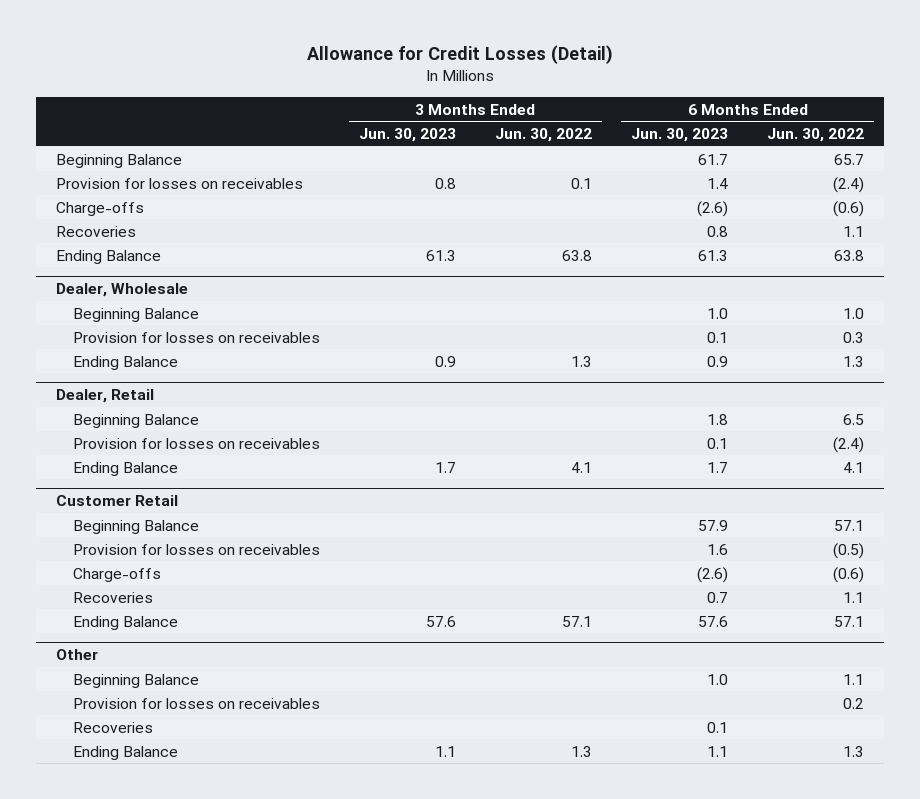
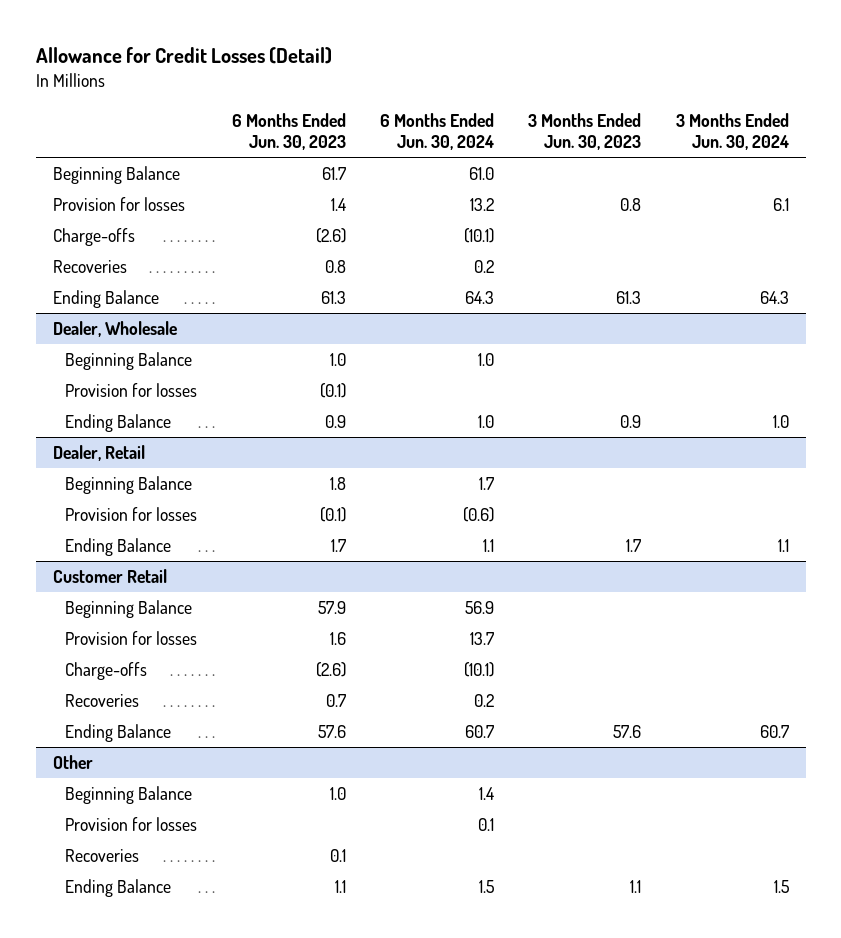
- | 3 Months Ended Jun. 30, 2023 | 3 Months Ended Jun. 30, 2022 | 6 Months Ended Jun. 30, 2023 | 6 Months Ended Jun. 30, 2022
+ | 6 Months Ended Jun. 30, 2023 | 6 Months Ended Jun. 30, 2024 | 3 Months Ended Jun. 30, 2023 | 3 Months Ended Jun. 30, 2024
- Provision for losses on receivables | 0.8 | 0.1 | 1.4 | (2.4)
+ Provision for losses | 1.4 | 13.2 | 0.8 | 6.1
@ Dealer, Wholesale
- Provision for losses on receivables | | | 0.1 | 0.3
+ Provision for losses | (0.1) | | |
@ Dealer, Retail
- Provision for losses on receivables | | | 0.1 | (2.4)
+ Provision for losses | (0.1) | (0.6) | |
@ Customer Retail
- Provision for losses on receivables | | | 1.6 | (0.5)
+ Provision for losses | 1.6 | 13.7 | |
@ Other
- Provision for losses on receivables | | | | 0.2
+ Provision for losses | | 0.1 | |

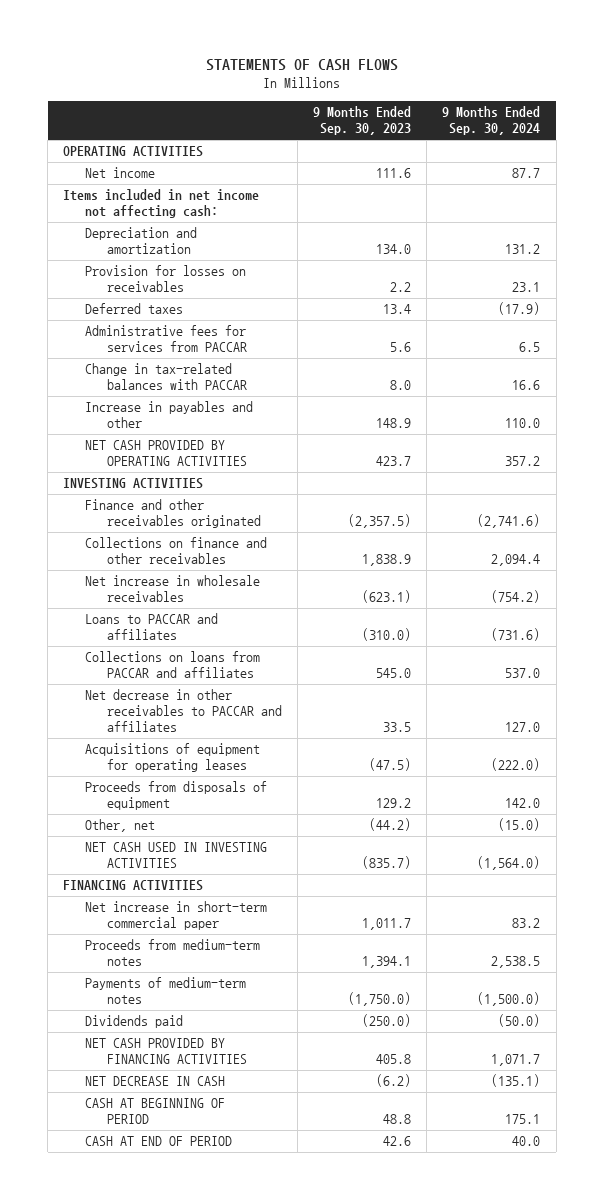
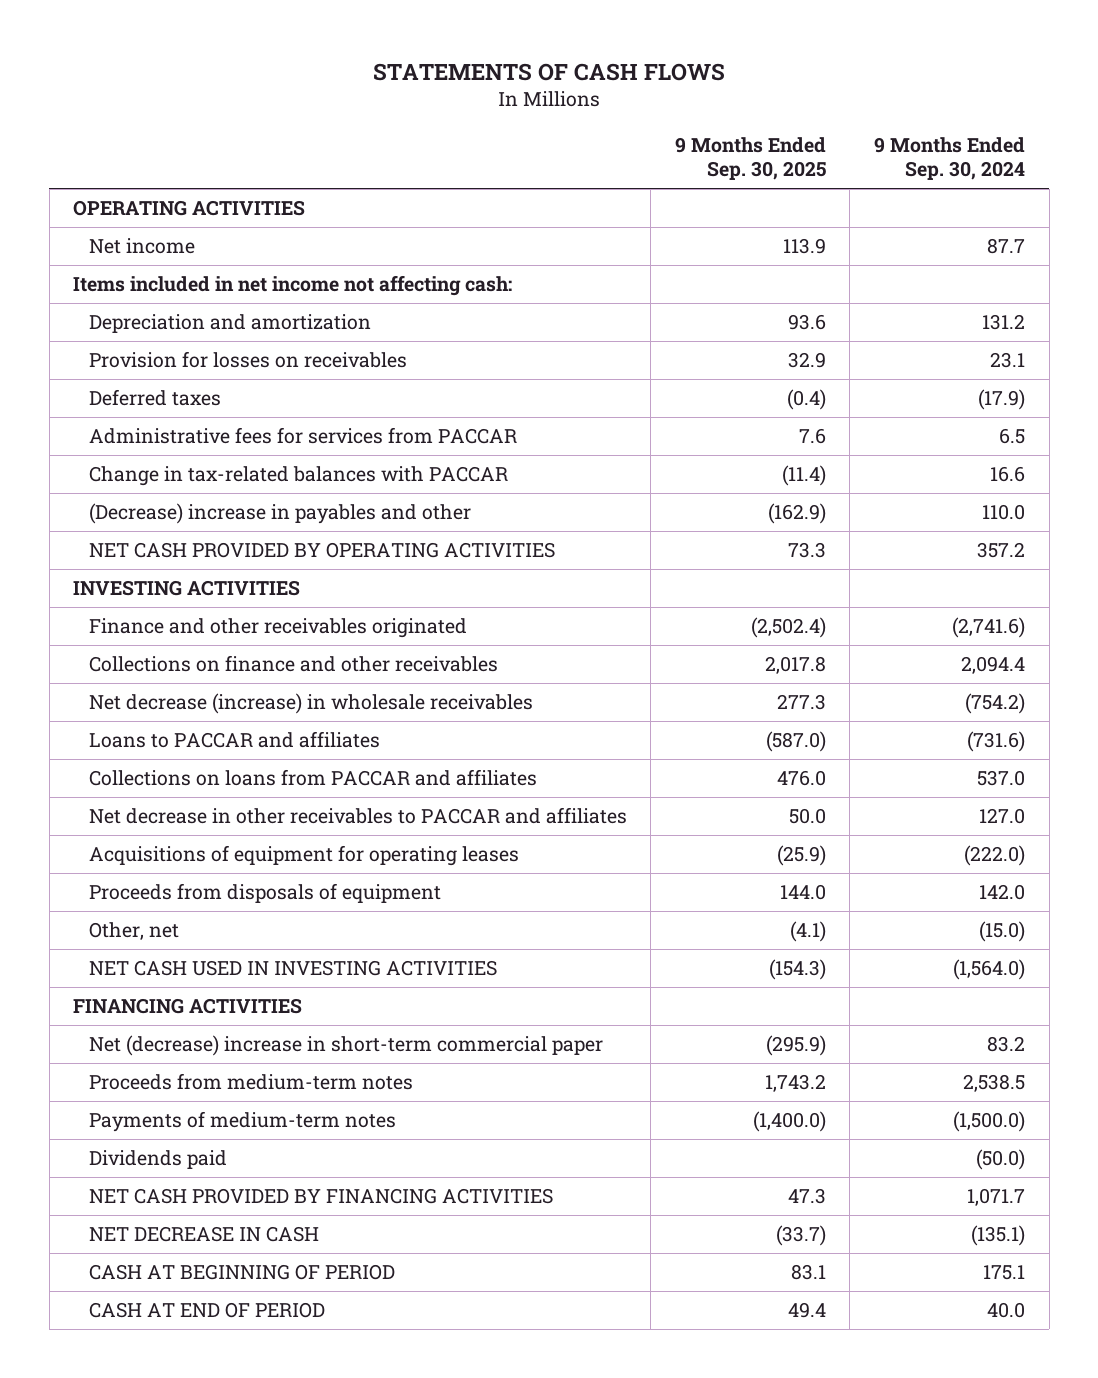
- | 9 Months Ended Sep. 30, 2023 | 9 Months Ended Sep. 30, 2024
+ | 9 Months Ended Sep. 30, 2025 | 9 Months Ended Sep. 30, 2024
- Increase in payables and other | 148.9 | 110.0
+ (Decrease) increase in payables and other | (162.9) | 110.0
- Net increase in wholesale receivables | (623.1) | (754.2)
+ Net decrease (increase) in wholesale receivables | 277.3 | (754.2)
- Net increase in short-term commercial paper | 1,011.7 | 83.2
+ Net (decrease) increase in short-term commercial paper | (295.9) | 83.2

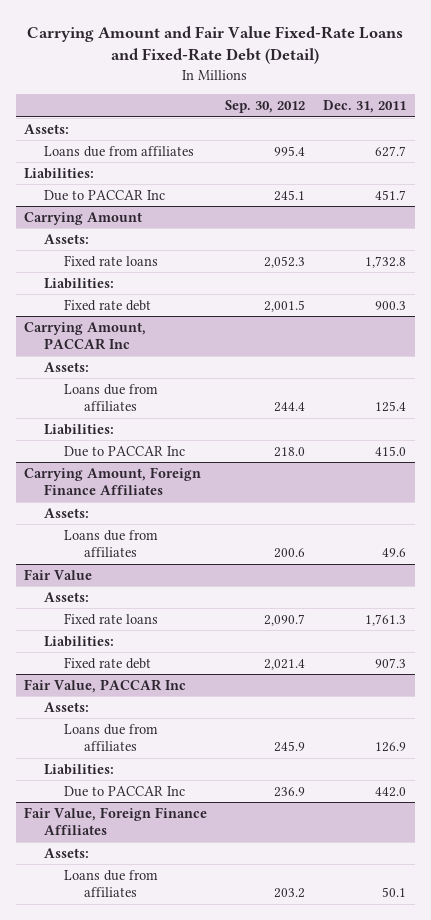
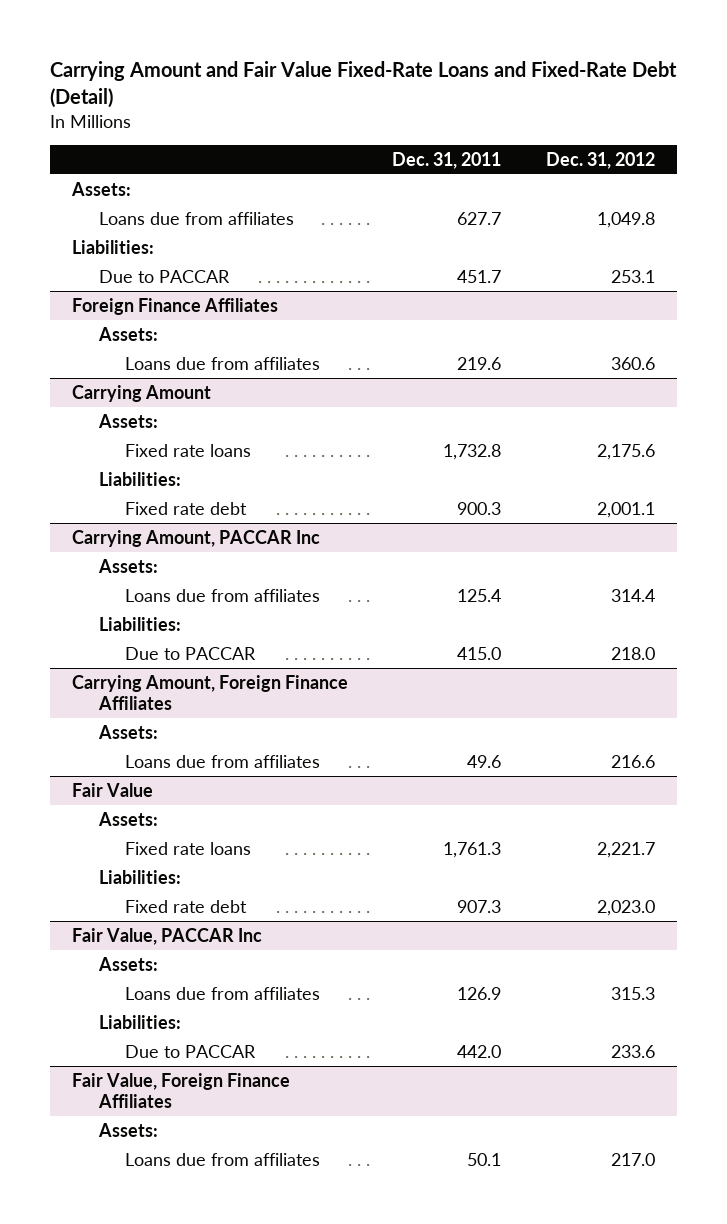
- | Sep. 30, 2012 | Dec. 31, 2011
+ | Dec. 31, 2011 | Dec. 31, 2012
- Due to PACCAR Inc | 245.1 | 451.7
+ Due to PACCAR | 451.7 | 253.1
+ Foreign Finance Affiliates
+ Assets:
+ Loans due from affiliates | 219.6 | 360.6
@ Carrying Amount, PACCAR Inc
- Due to PACCAR Inc | 218.0 | 415.0
+ Due to PACCAR | 415.0 | 218.0
@ Fair Value, PACCAR Inc
- Due to PACCAR Inc | 236.9 | 442.0
+ Due to PACCAR | 442.0 | 233.6

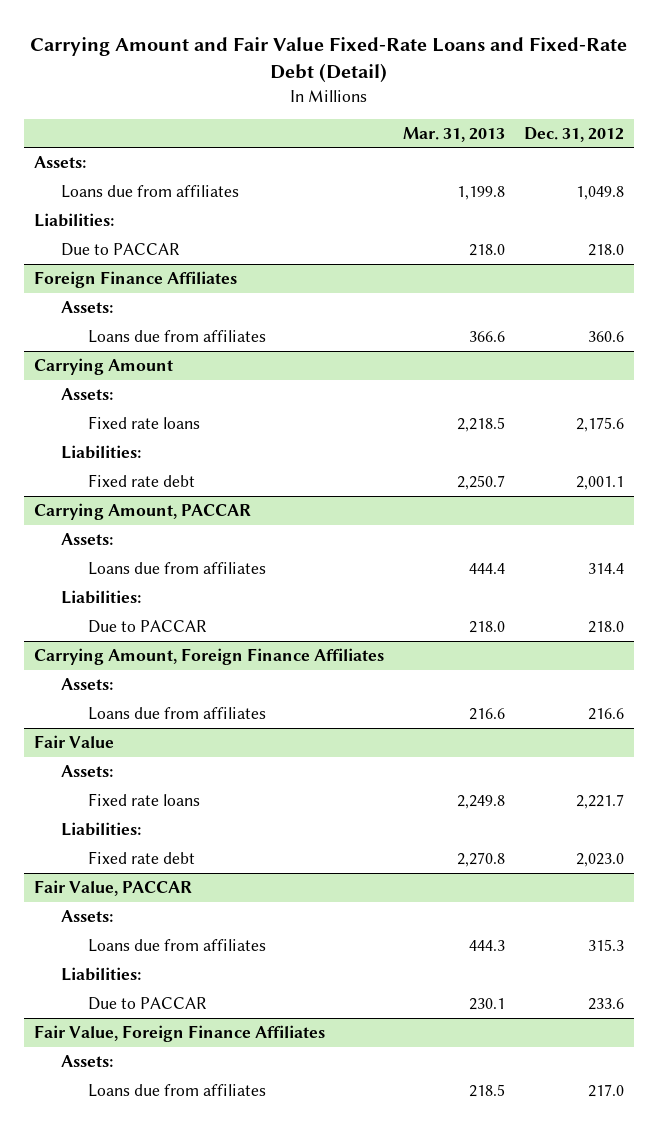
- | Dec. 31, 2011 | Dec. 31, 2012
+ | Mar. 31, 2013 | Dec. 31, 2012
- Due to PACCAR | 451.7 | 253.1
+ Due to PACCAR | 218.0 | 218.0
- Carrying Amount, PACCAR Inc
+ Carrying Amount, PACCAR
- Fair Value, PACCAR Inc
+ Fair Value, PACCAR

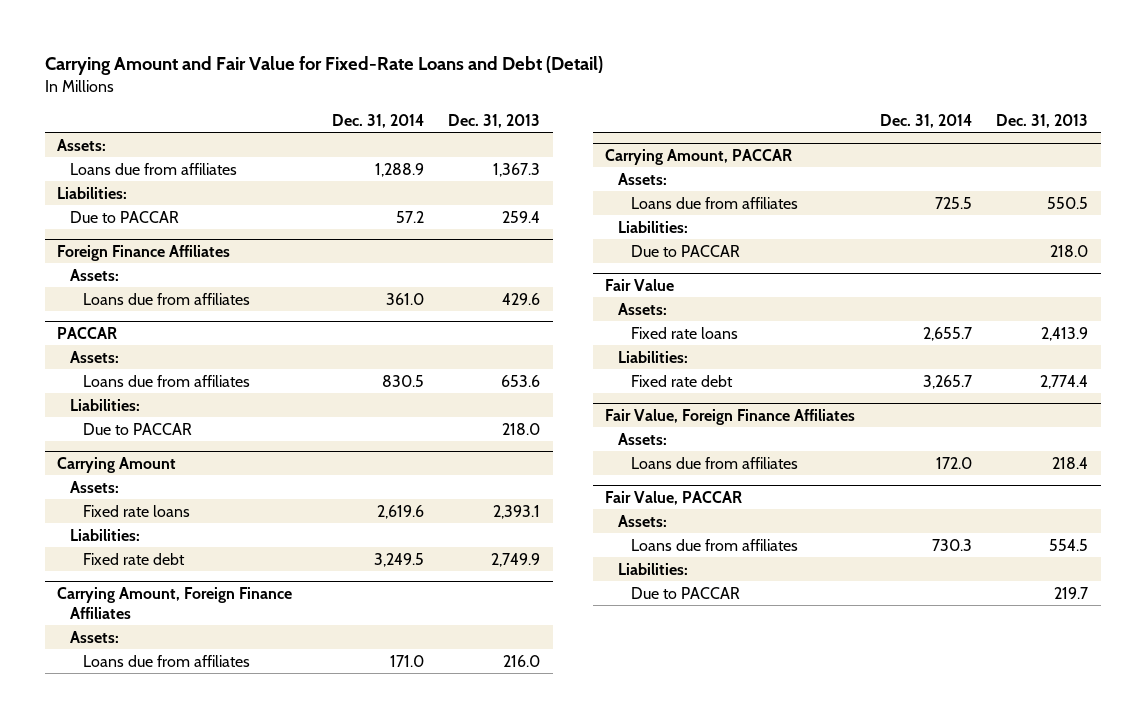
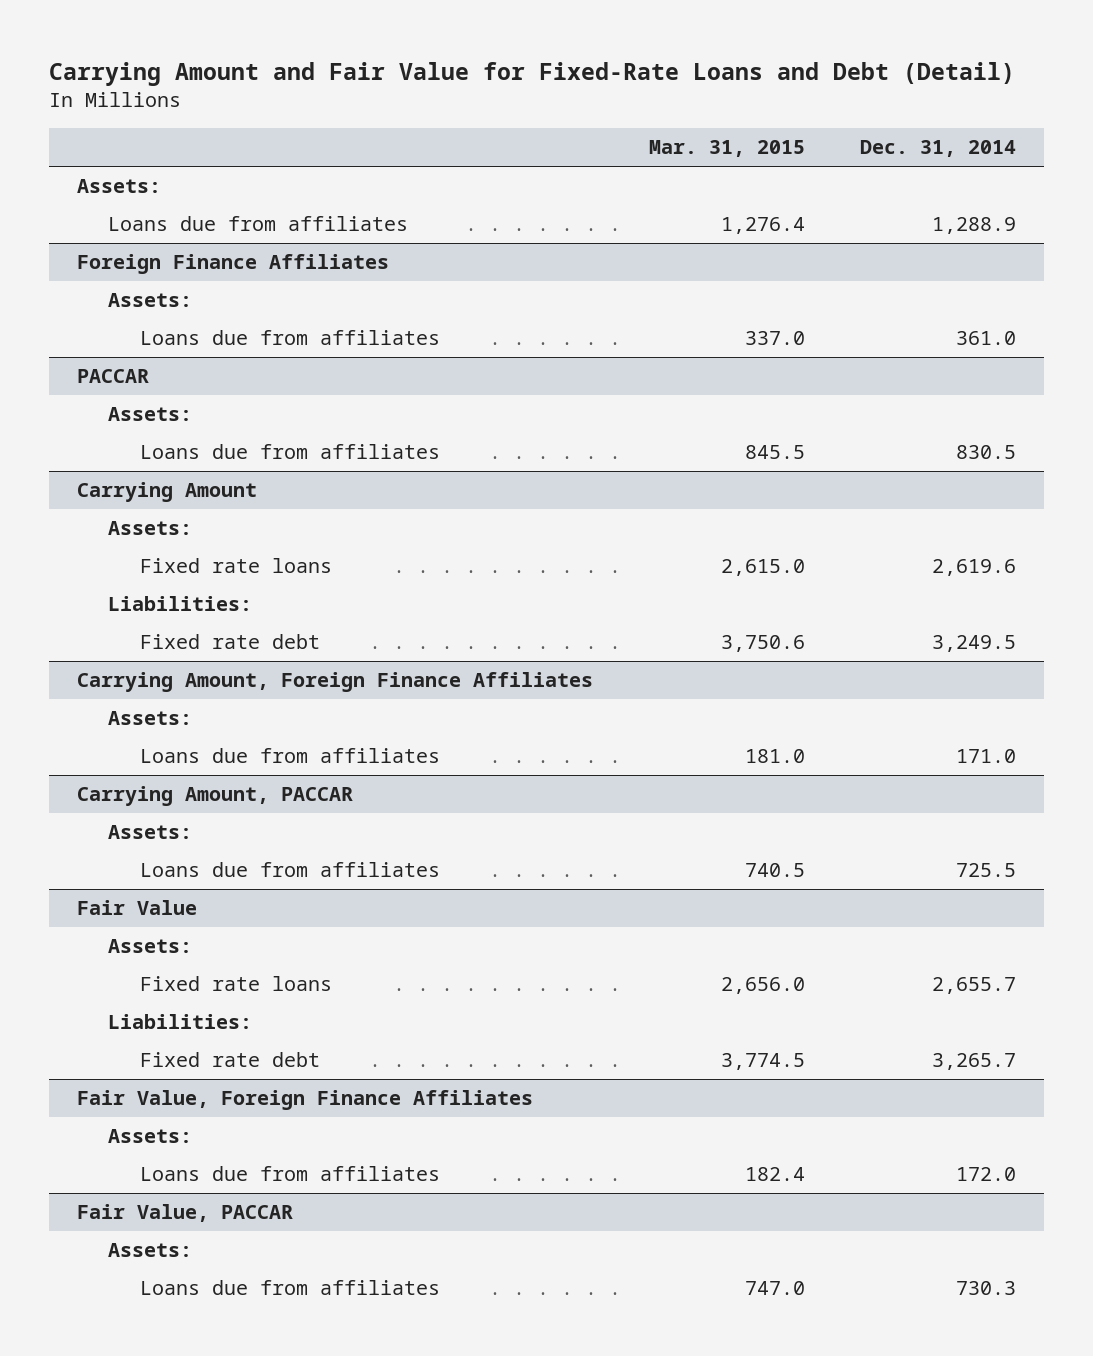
- | Dec. 31, 2014 | Dec. 31, 2013
+ | Mar. 31, 2015 | Dec. 31, 2014
- Liabilities:
- Due to PACCAR | 57.2 | 259.4
@ PACCAR
- Liabilities:
- Due to PACCAR | | 218.0
@ Carrying Amount, PACCAR
- Liabilities:
- Due to PACCAR | | 218.0
@ Fair Value, PACCAR
- Liabilities:
- Due to PACCAR | | 219.7

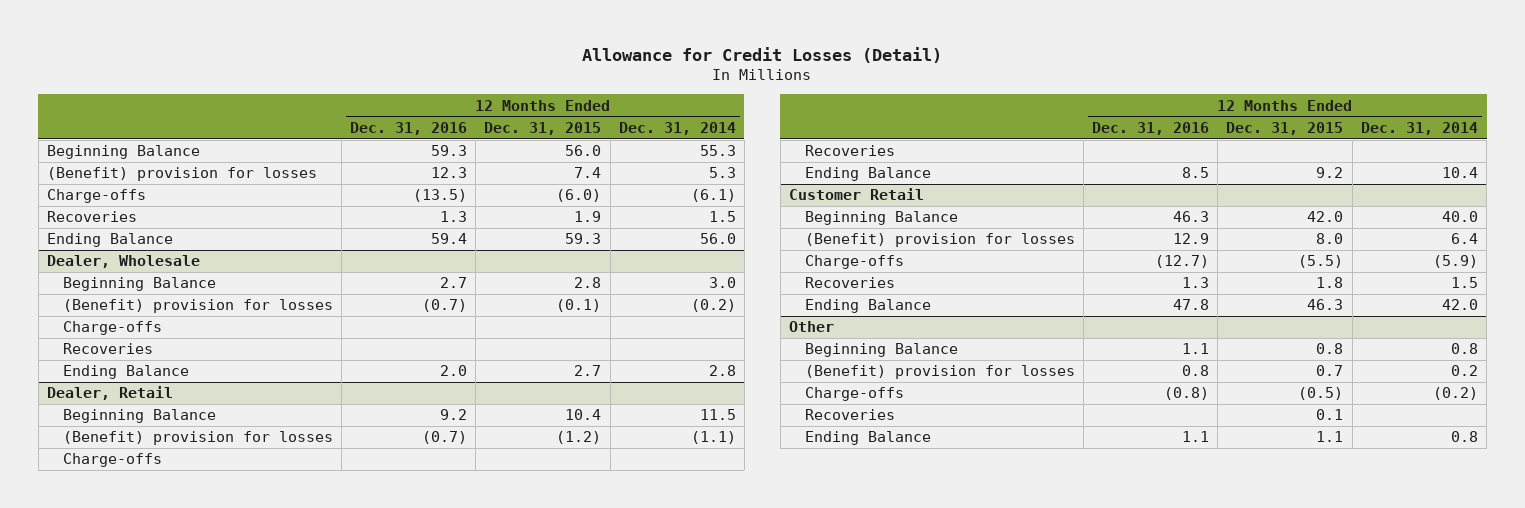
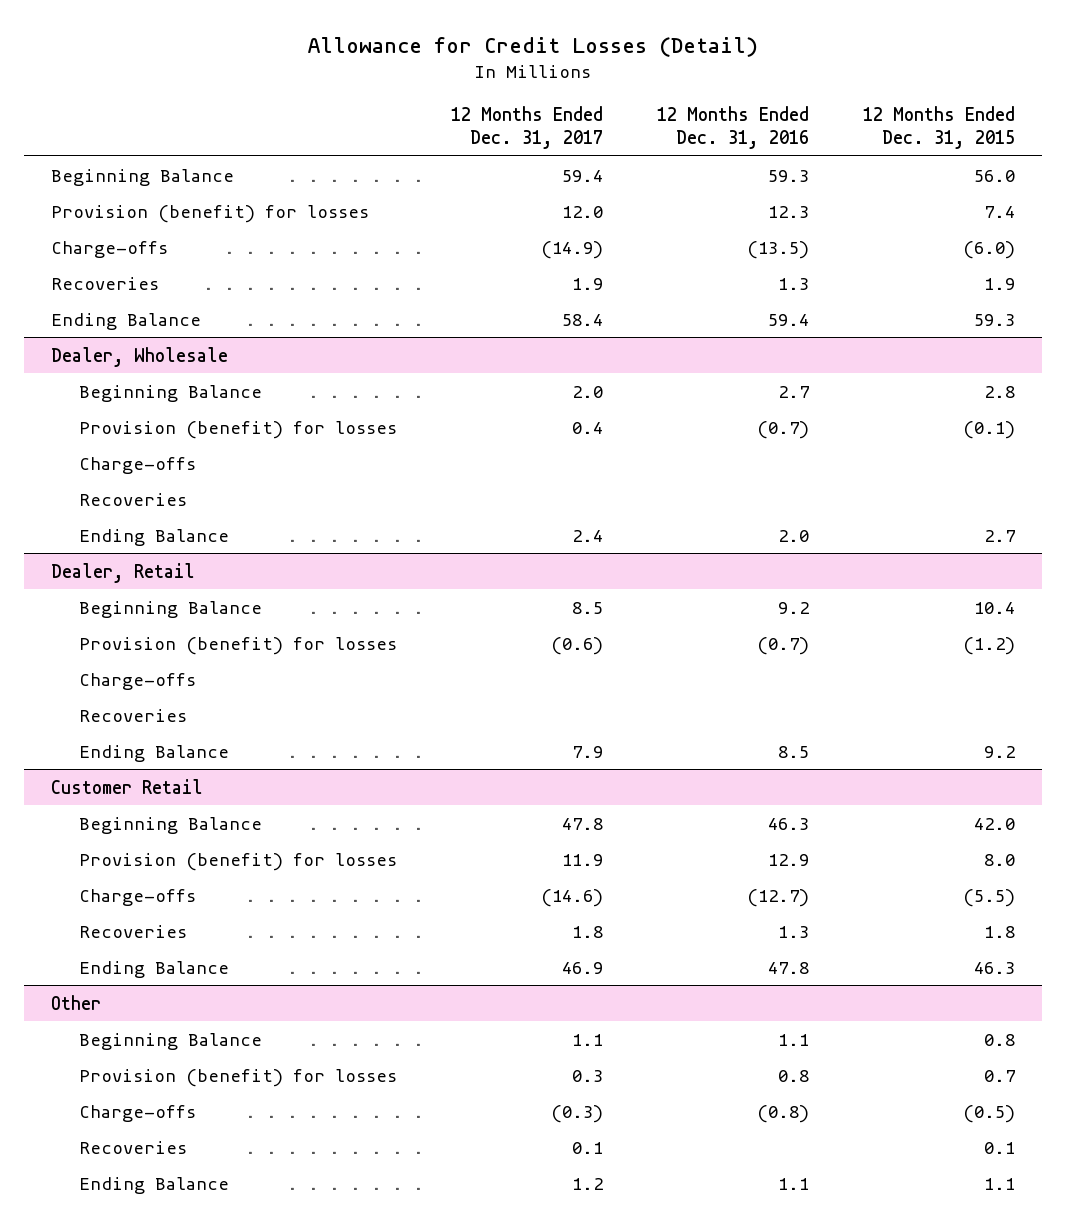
- | 12 Months Ended Dec. 31, 2016 | 12 Months Ended Dec. 31, 2015 | 12 Months Ended Dec. 31, 2014
+ | 12 Months Ended Dec. 31, 2017 | 12 Months Ended Dec. 31, 2016 | 12 Months Ended Dec. 31, 2015
- (Benefit) provision for losses | 12.3 | 7.4 | 5.3
+ Provision (benefit) for losses | 12.0 | 12.3 | 7.4
@ Dealer, Wholesale
- (Benefit) provision for losses | (0.7) | (0.1) | (0.2)
+ Provision (benefit) for losses | 0.4 | (0.7) | (0.1)
@ Dealer, Retail
- (Benefit) provision for losses | (0.7) | (1.2) | (1.1)
+ Provision (benefit) for losses | (0.6) | (0.7) | (1.2)
@ Customer Retail
- (Benefit) provision for losses | 12.9 | 8.0 | 6.4
+ Provision (benefit) for losses | 11.9 | 12.9 | 8.0
@ Other
- (Benefit) provision for losses | 0.8 | 0.7 | 0.2
+ Provision (benefit) for losses | 0.3 | 0.8 | 0.7

